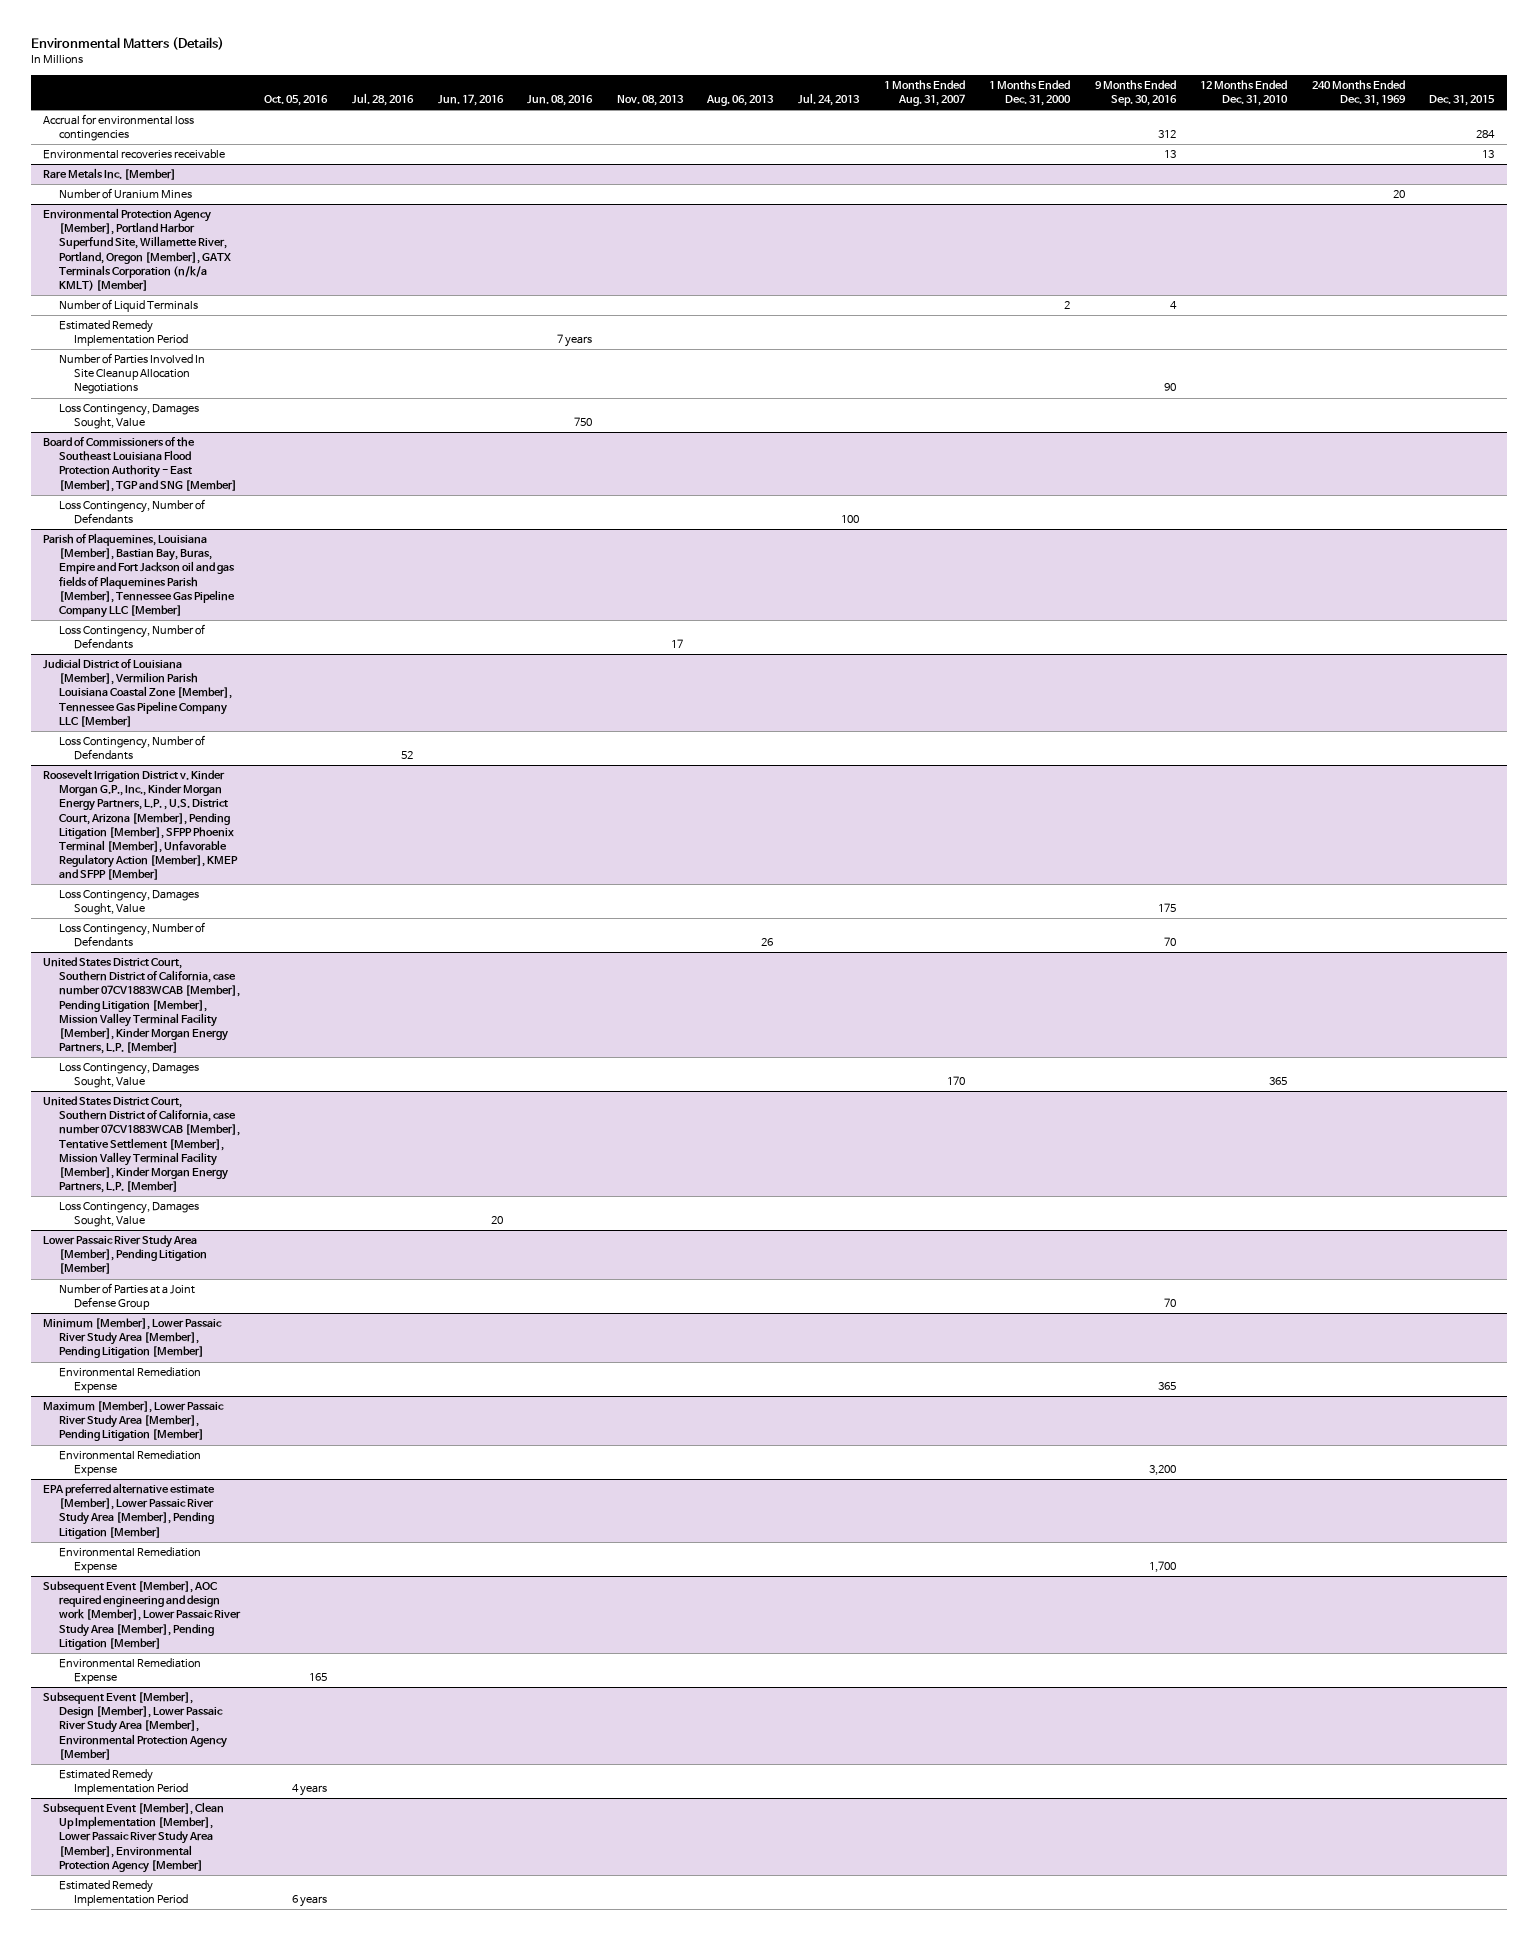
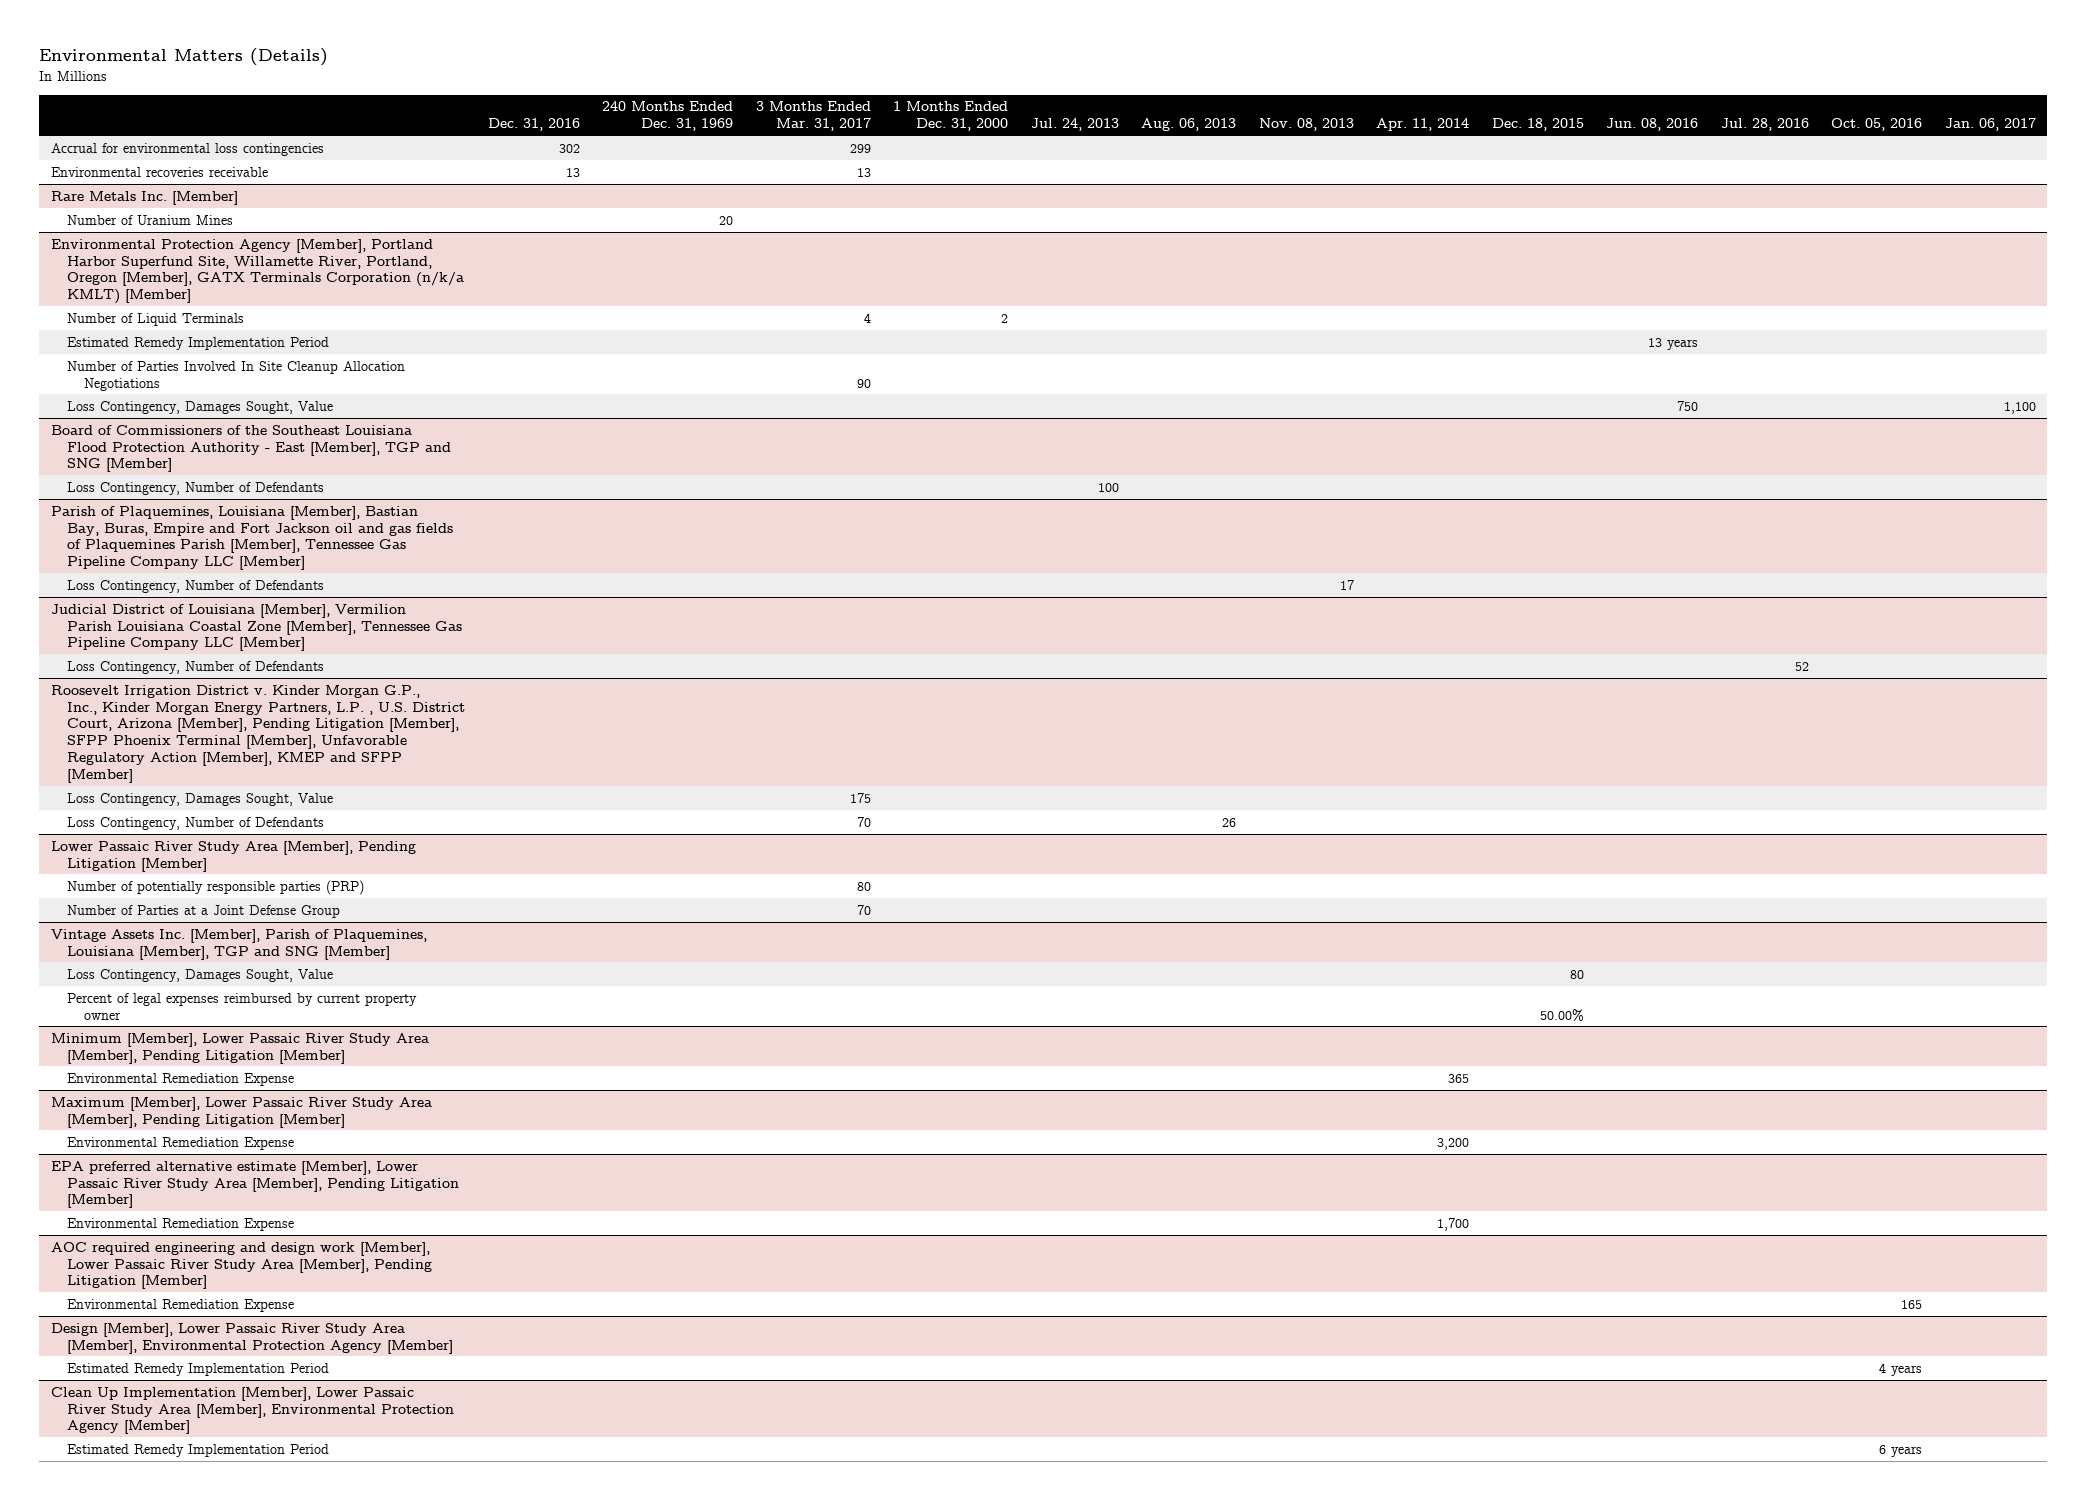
- | Oct. 05, 2016 | Jul. 28, 2016 | Jun. 17, 2016 | Jun. 08, 2016 | Nov. 08, 2013 | Aug. 06, 2013 | Jul. 24, 2013 | 1 Months Ended Aug. 31, 2007 | 1 Months Ended Dec. 31, 2000 | 9 Months Ended Sep. 30, 2016 | 12 Months Ended Dec. 31, 2010 | 240 Months Ended Dec. 31, 1969 | Dec. 31, 2015
+ | Dec. 31, 2016 | 240 Months Ended Dec. 31, 1969 | 3 Months Ended Mar. 31, 2017 | 1 Months Ended Dec. 31, 2000 | Jul. 24, 2013 | Aug. 06, 2013 | Nov. 08, 2013 | Apr. 11, 2014 | Dec. 18, 2015 | Jun. 08, 2016 | Jul. 28, 2016 | Oct. 05, 2016 | Jan. 06, 2017
@ Environmental Protection Agency [Member], Portland Harbor Superfund Site, Willamette River, Portland, Oregon [Member], GATX Terminals Corporation (n/k/a KMLT) [Member]
- Estimated Remedy Implementation Period | | | | 7 years | | | | | | | | |
+ Estimated Remedy Implementation Period | | | | | | | | | | 13 years | | |
- United States District Court, Southern District of California, case number 07CV1883WCAB [Member], Pending Litigation [Member], Mission Valley Terminal Facility [Member], Kinder Morgan Energy Partners, L.P. [Member]
- Loss Contingency, Damages Sought, Value | | | | | | | | 170 | | | 365 | |
- United States District Court, Southern District of California, case number 07CV1883WCAB [Member], Tentative Settlement [Member], Mission Valley Terminal Facility [Member], Kinder Morgan Energy Partners, L.P. [Member]
- Loss Contingency, Damages Sought, Value | | | 20 | | | | | | | | | |
@ Lower Passaic River Study Area [Member], Pending Litigation [Member]
+ Number of potentially responsible parties (PRP) | | | 80 | | | | | | | | | |
+ Vintage Assets Inc. [Member], Parish of Plaquemines, Louisiana [Member], TGP and SNG [Member]
+ Loss Contingency, Damages Sought, Value | | | | | | | | | 80 | | | |
+ Percent of legal expenses reimbursed by current property owner | | | | | | | | | 50.00% | | | |
- Subsequent Event [Member], AOC required engineering and design work [Member], Lower Passaic River Study Area [Member], Pending Litigation [Member]
+ AOC required engineering and design work [Member], Lower Passaic River Study Area [Member], Pending Litigation [Member]
- Subsequent Event [Member], Design [Member], Lower Passaic River Study Area [Member], Environmental Protection Agency [Member]
+ Design [Member], Lower Passaic River Study Area [Member], Environmental Protection Agency [Member]
- Subsequent Event [Member], Clean Up Implementation [Member], Lower Passaic River Study Area [Member], Environmental Protection Agency [Member]
+ Clean Up Implementation [Member], Lower Passaic River Study Area [Member], Environmental Protection Agency [Member]

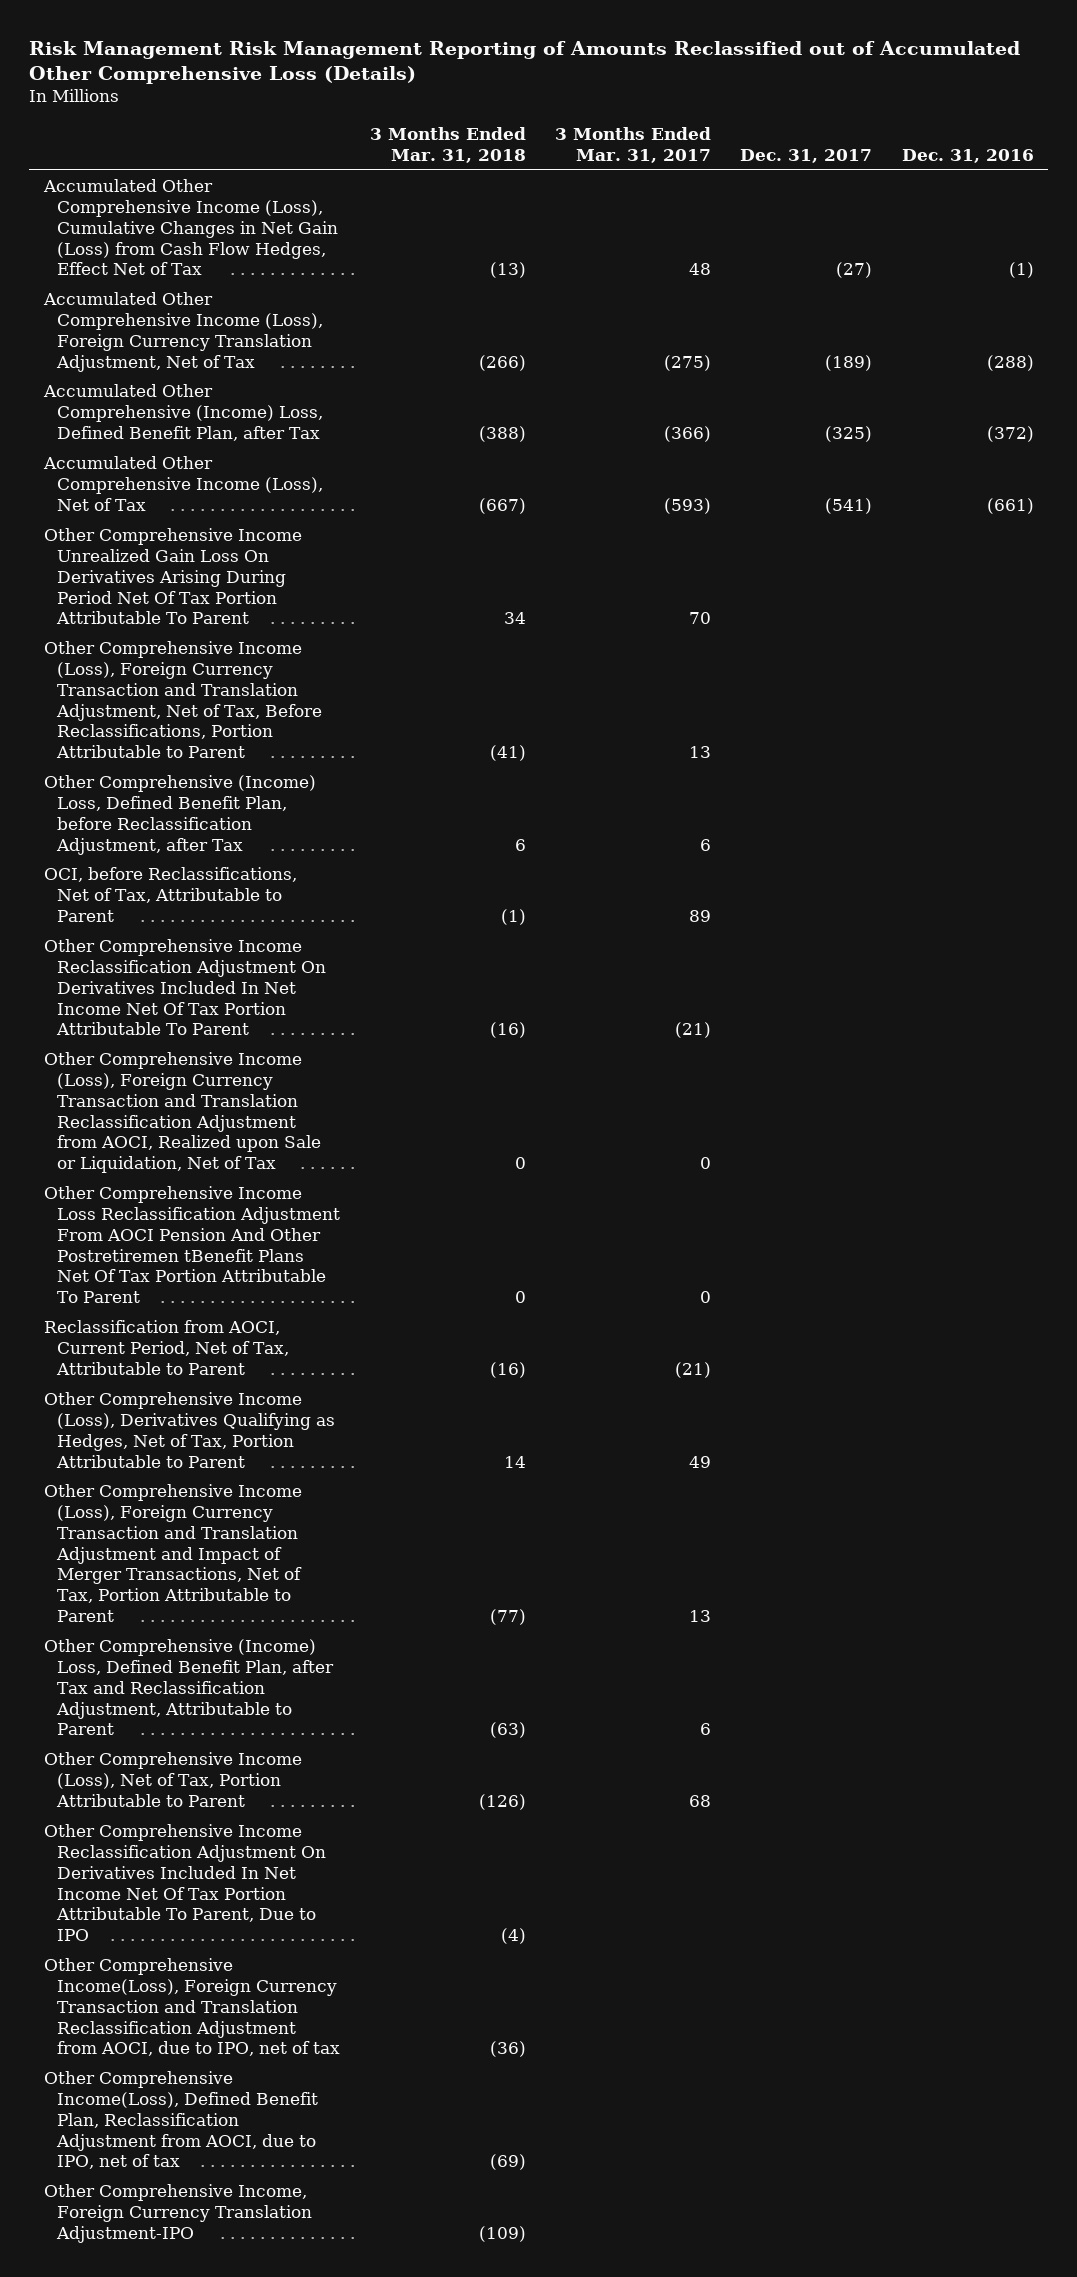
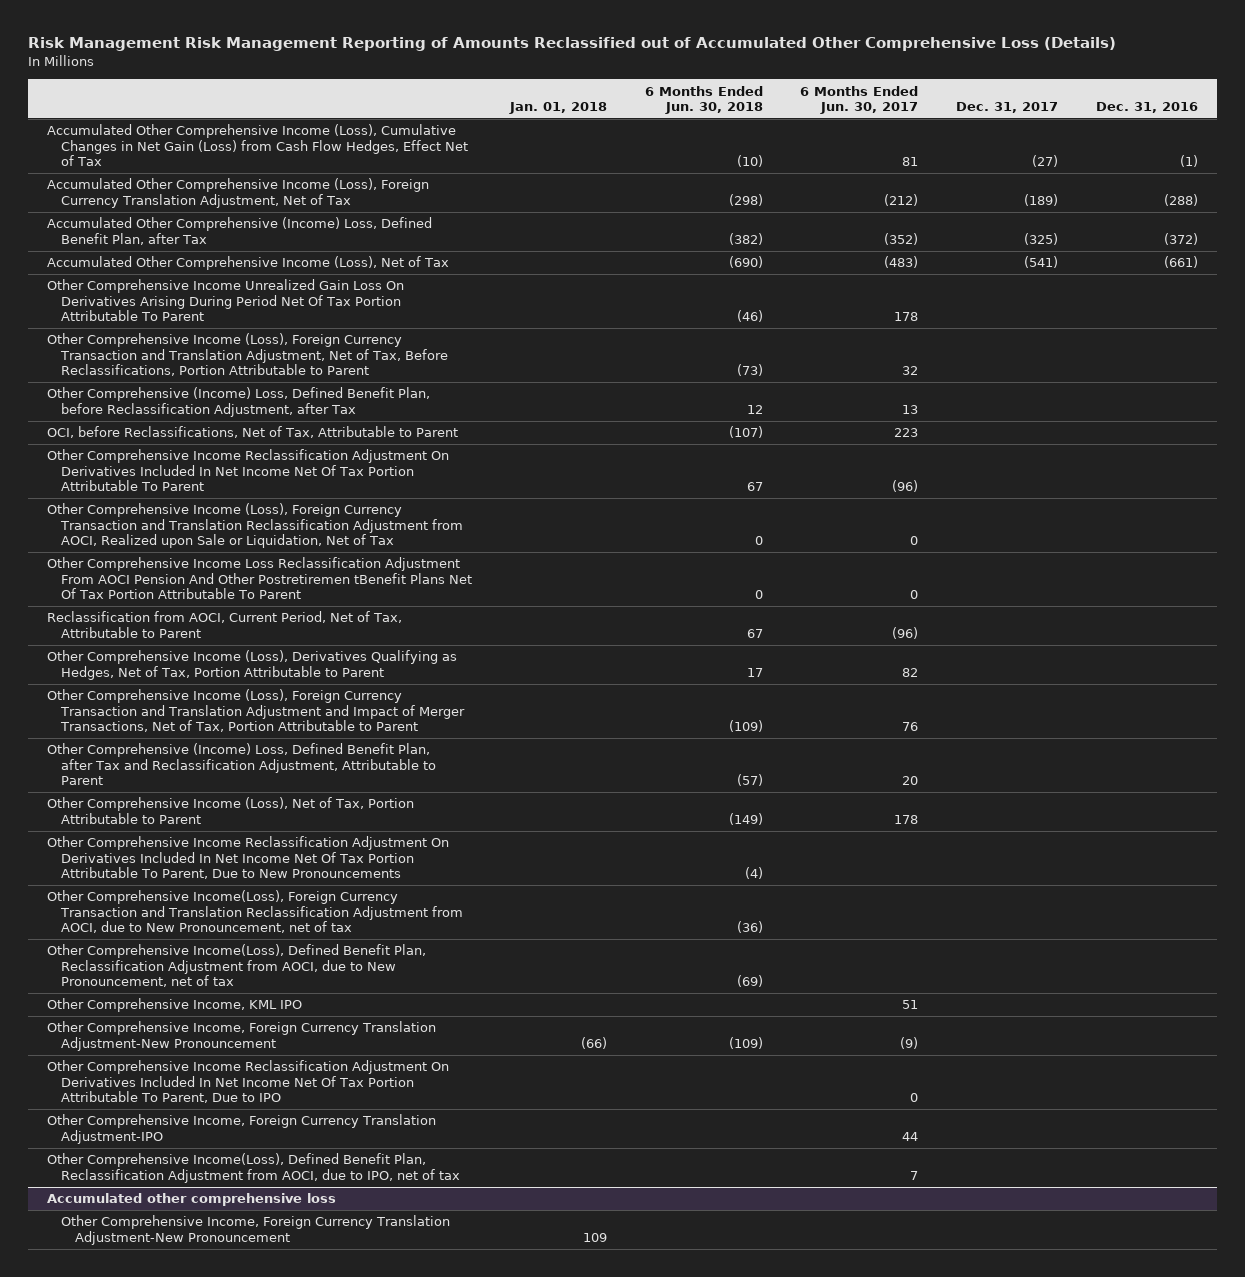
- | 3 Months Ended Mar. 31, 2018 | 3 Months Ended Mar. 31, 2017 | Dec. 31, 2017 | Dec. 31, 2016
+ | Jan. 01, 2018 | 6 Months Ended Jun. 30, 2018 | 6 Months Ended Jun. 30, 2017 | Dec. 31, 2017 | Dec. 31, 2016
+ Other Comprehensive Income Reclassification Adjustment On Derivatives Included In Net Income Net Of Tax Portion Attributable To Parent, Due to New Pronouncements | | (4) | | |
+ Other Comprehensive Income(Loss), Foreign Currency Transaction and Translation Reclassification Adjustment from AOCI, due to New Pronouncement, net of tax | | (36) | | |
+ Other Comprehensive Income(Loss), Defined Benefit Plan, Reclassification Adjustment from AOCI, due to New Pronouncement, net of tax | | (69) | | |
+ Other Comprehensive Income, KML IPO | | | 51 | |
+ Other Comprehensive Income, Foreign Currency Translation Adjustment-New Pronouncement | (66) | (109) | (9) | |
- Other Comprehensive Income(Loss), Foreign Currency Transaction and Translation Reclassification Adjustment from AOCI, due to IPO, net of tax | (36) | | |
moved down: Other Comprehensive Income(Loss), Defined Benefit Plan, Reclassification Adjustment from AOCI, due to IPO, net of tax | | | 7 | |
+ Accumulated other comprehensive loss
+ Other Comprehensive Income, Foreign Currency Translation Adjustment-New Pronouncement | 109 | | | |

